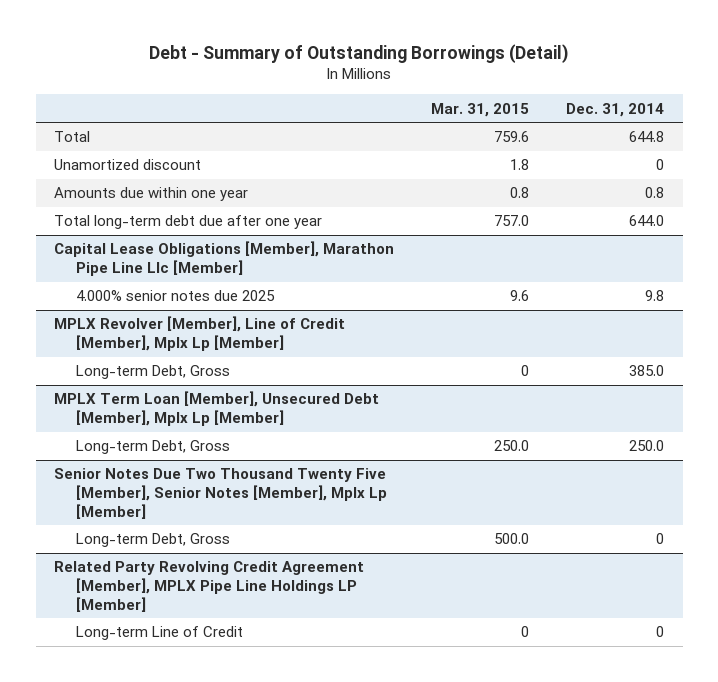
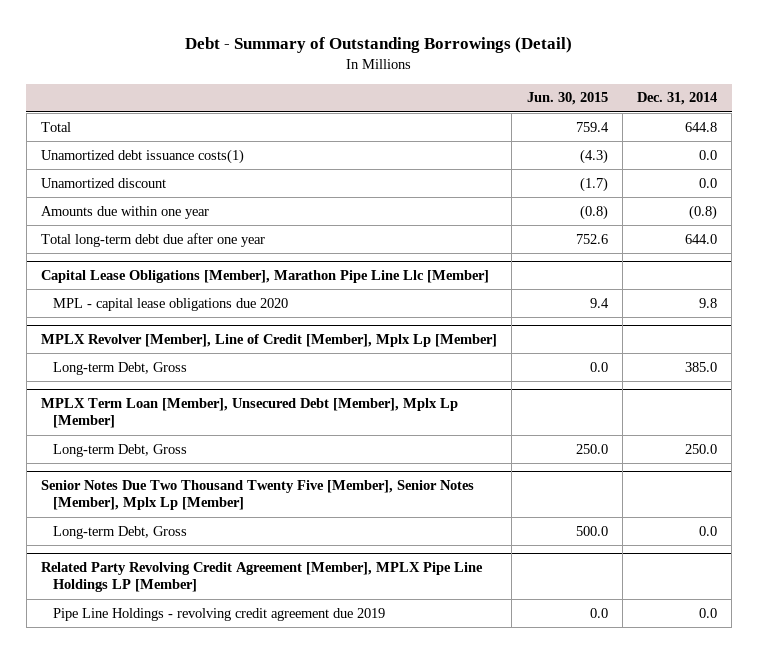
- | Mar. 31, 2015 | Dec. 31, 2014
+ | Jun. 30, 2015 | Dec. 31, 2014
- Unamortized discount | 1.8 | 0
- Amounts due within one year | 0.8 | 0.8
+ Unamortized debt issuance costs(1) | (4.3) | 0.0
+ Unamortized discount | (1.7) | 0.0
+ Amounts due within one year | (0.8) | (0.8)
@ Capital Lease Obligations [Member], Marathon Pipe Line Llc [Member]
- 4.000% senior notes due 2025 | 9.6 | 9.8
+ MPL - capital lease obligations due 2020 | 9.4 | 9.8
@ Senior Notes Due Two Thousand Twenty Five [Member], Senior Notes [Member], Mplx Lp [Member]
- Long-term Debt, Gross | 500.0 | 0
+ Long-term Debt, Gross | 500.0 | 0.0
@ Related Party Revolving Credit Agreement [Member], MPLX Pipe Line Holdings LP [Member]
- Long-term Line of Credit | 0 | 0
+ Pipe Line Holdings - revolving credit agreement due 2019 | 0.0 | 0.0

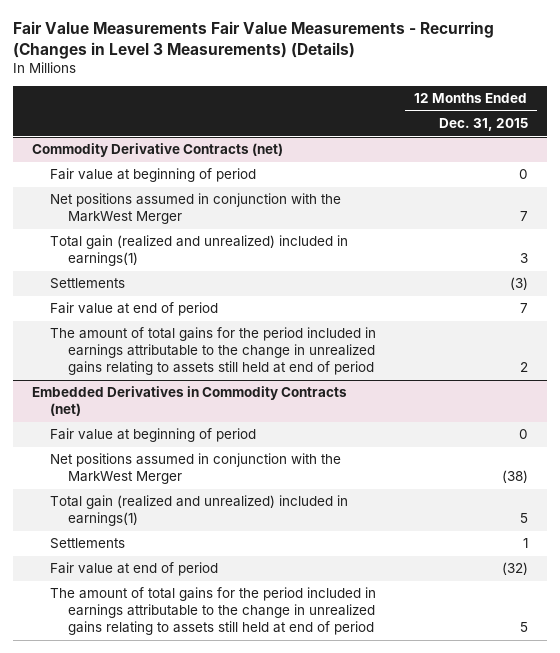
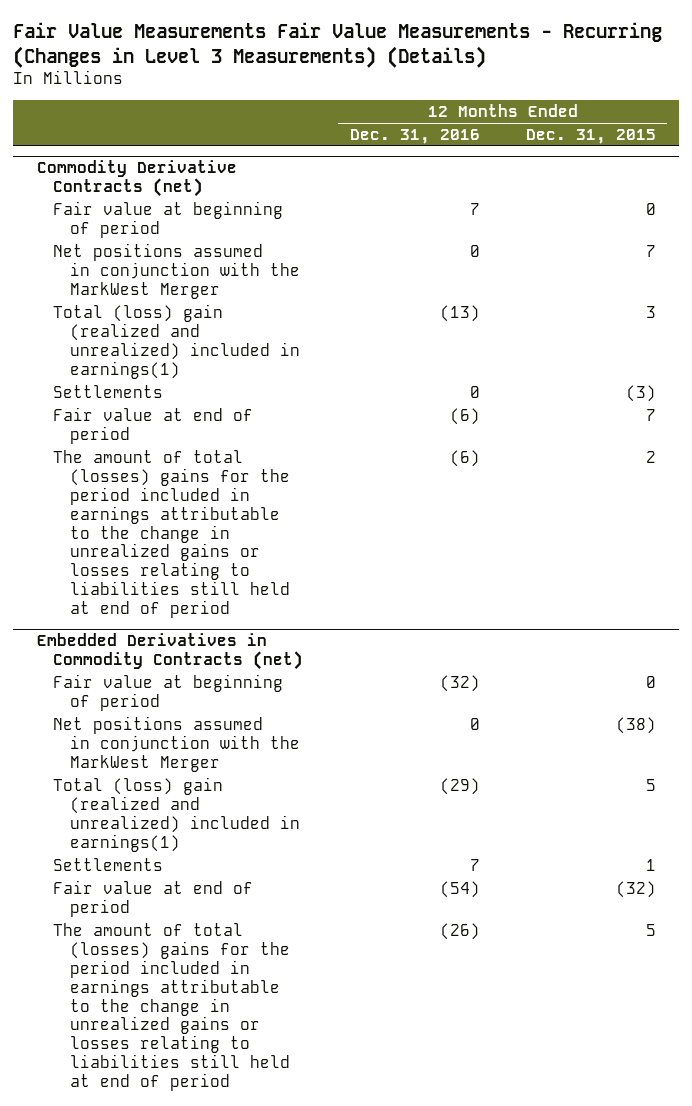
- | 12 Months Ended Dec. 31, 2015
+ | 12 Months Ended Dec. 31, 2016 | 12 Months Ended Dec. 31, 2015
@ Commodity Derivative Contracts (net)
- Total gain (realized and unrealized) included in earnings(1) | 3
+ Total (loss) gain (realized and unrealized) included in earnings(1) | (13) | 3
- The amount of total gains for the period included in earnings attributable to the change in unrealized gains relating to assets still held at end of period | 2
+ The amount of total (losses) gains for the period included in earnings attributable to the change in unrealized gains or losses relating to liabilities still held at end of period | (6) | 2
@ Embedded Derivatives in Commodity Contracts (net)
- Total gain (realized and unrealized) included in earnings(1) | 5
+ Total (loss) gain (realized and unrealized) included in earnings(1) | (29) | 5
- The amount of total gains for the period included in earnings attributable to the change in unrealized gains relating to assets still held at end of period | 5
+ The amount of total (losses) gains for the period included in earnings attributable to the change in unrealized gains or losses relating to liabilities still held at end of period | (26) | 5

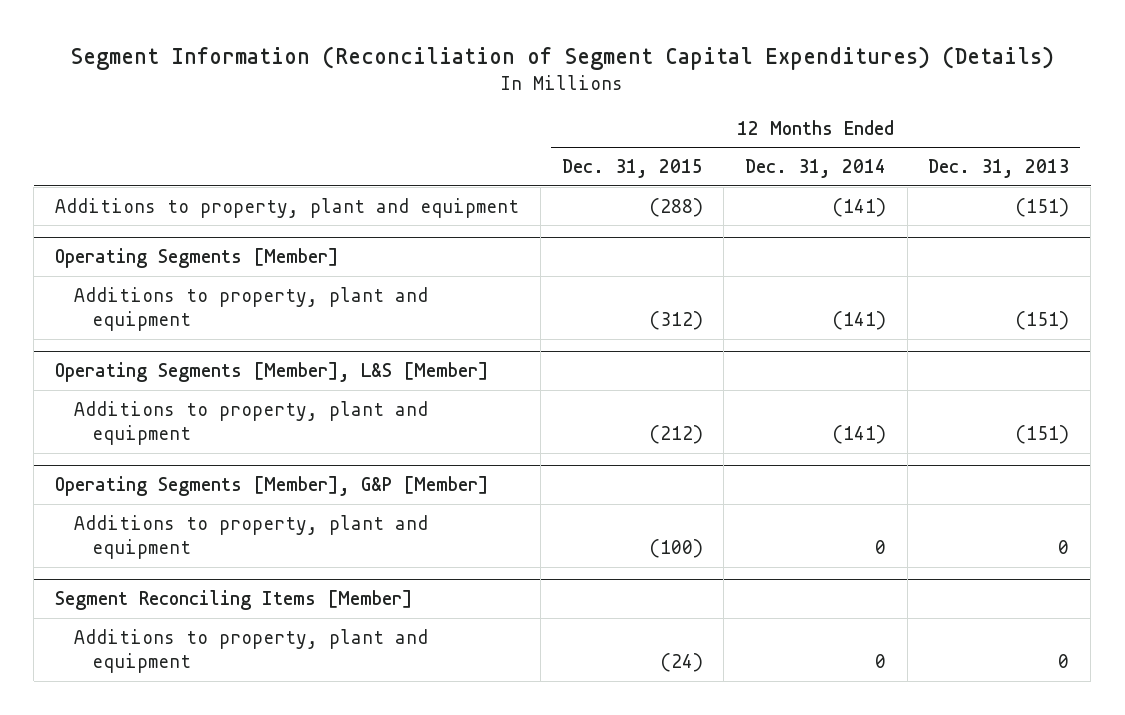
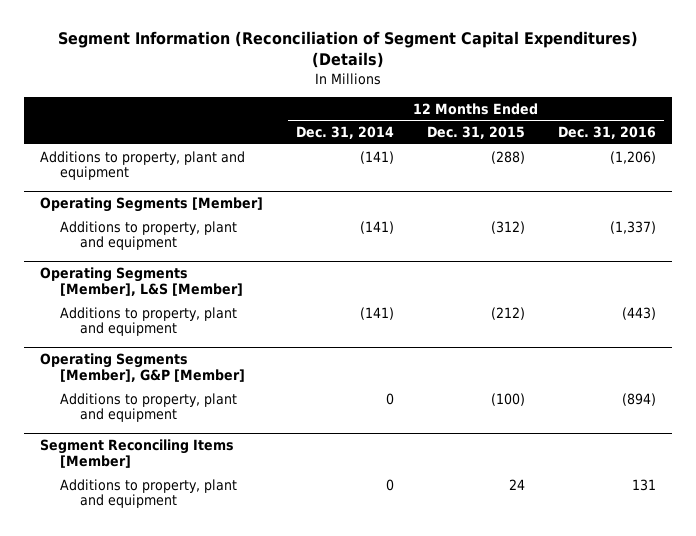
- | 12 Months Ended Dec. 31, 2015 | 12 Months Ended Dec. 31, 2014 | 12 Months Ended Dec. 31, 2013
+ | 12 Months Ended Dec. 31, 2014 | 12 Months Ended Dec. 31, 2015 | 12 Months Ended Dec. 31, 2016
@ Segment Reconciling Items [Member]
- Additions to property, plant and equipment | (24) | 0 | 0
+ Additions to property, plant and equipment | 0 | 24 | 131

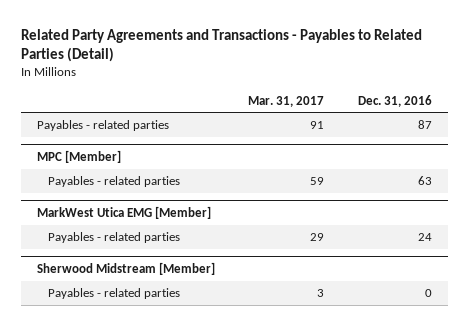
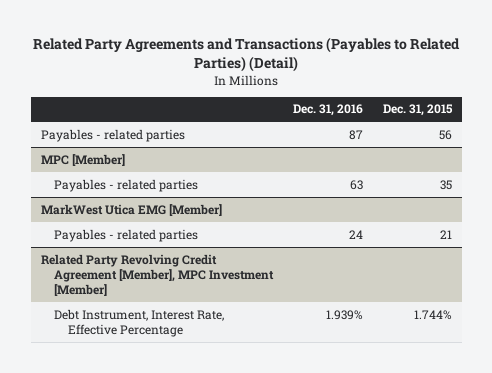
- Related Party Agreements and Transactions - Payables to Related Parties (Detail)
+ Related Party Agreements and Transactions (Payables to Related Parties) (Detail)
- | Mar. 31, 2017 | Dec. 31, 2016
+ | Dec. 31, 2016 | Dec. 31, 2015
- Sherwood Midstream [Member]
- Payables - related parties | 3 | 0
+ Related Party Revolving Credit Agreement [Member], MPC Investment [Member]
+ Debt Instrument, Interest Rate, Effective Percentage | 1.939% | 1.744%

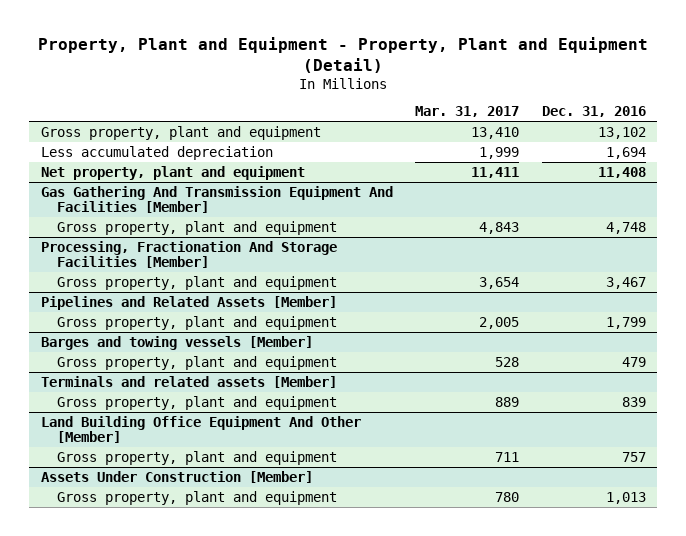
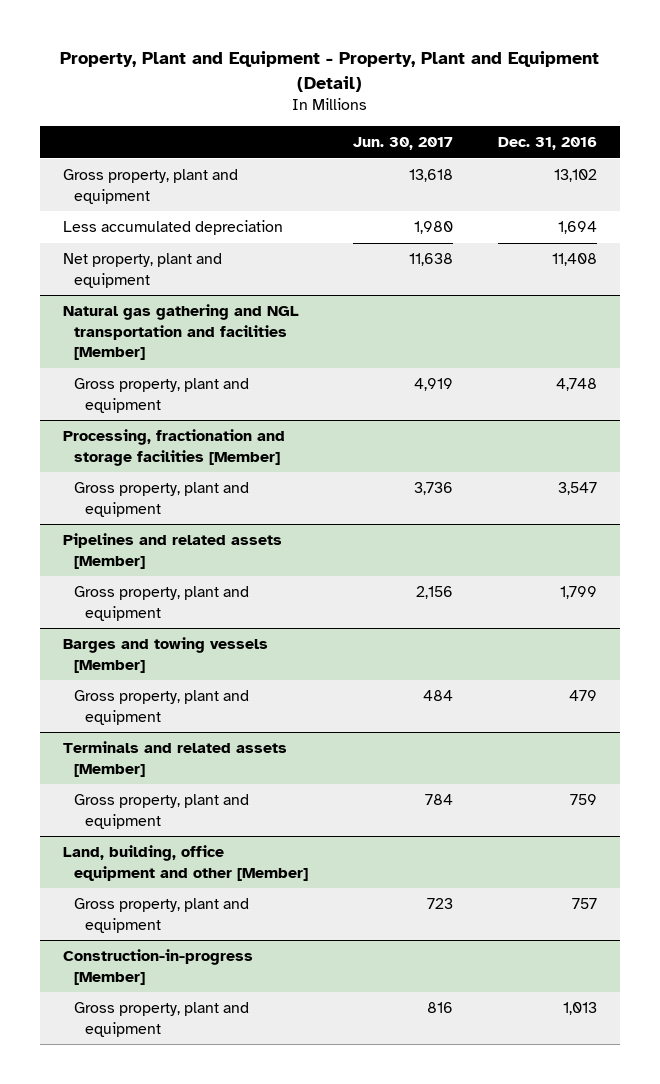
- | Mar. 31, 2017 | Dec. 31, 2016
+ | Jun. 30, 2017 | Dec. 31, 2016
- Gas Gathering And Transmission Equipment And Facilities [Member]
+ Natural gas gathering and NGL transportation and facilities [Member]
- Processing, Fractionation And Storage Facilities [Member]
- Gross property, plant and equipment | 3,654 | 3,467
- Pipelines and Related Assets [Member]
+ Processing, fractionation and storage facilities [Member]
+ Gross property, plant and equipment | 3,736 | 3,547
+ Pipelines and related assets [Member]
@ Terminals and related assets [Member]
- Gross property, plant and equipment | 889 | 839
- Land Building Office Equipment And Other [Member]
@ Terminals and related assets [Member]
+ Gross property, plant and equipment | 784 | 759
+ Land, building, office equipment and other [Member]
- Assets Under Construction [Member]
+ Construction-in-progress [Member]

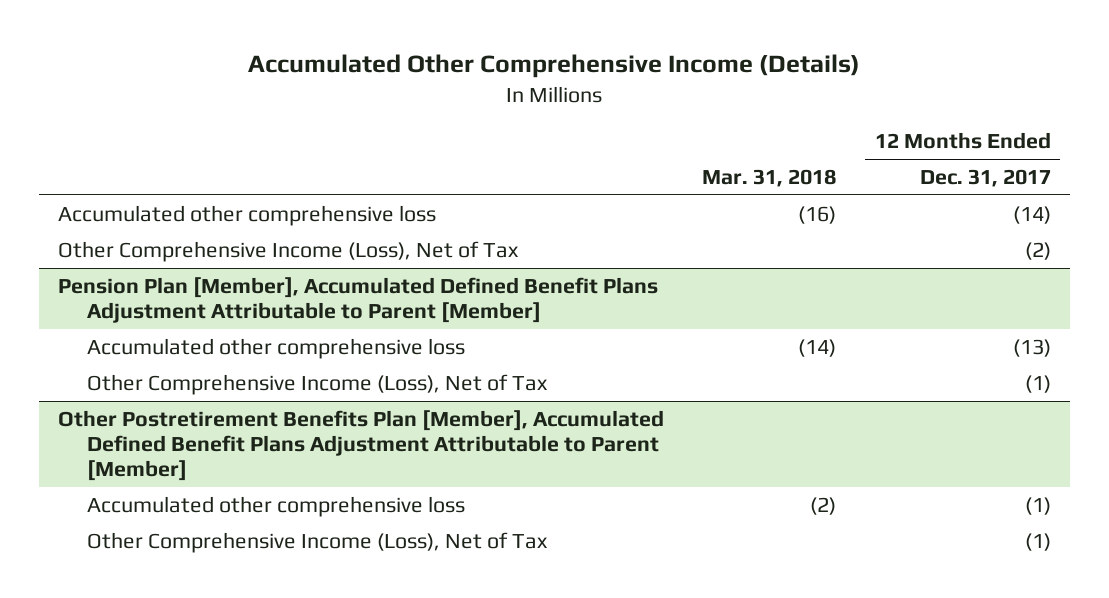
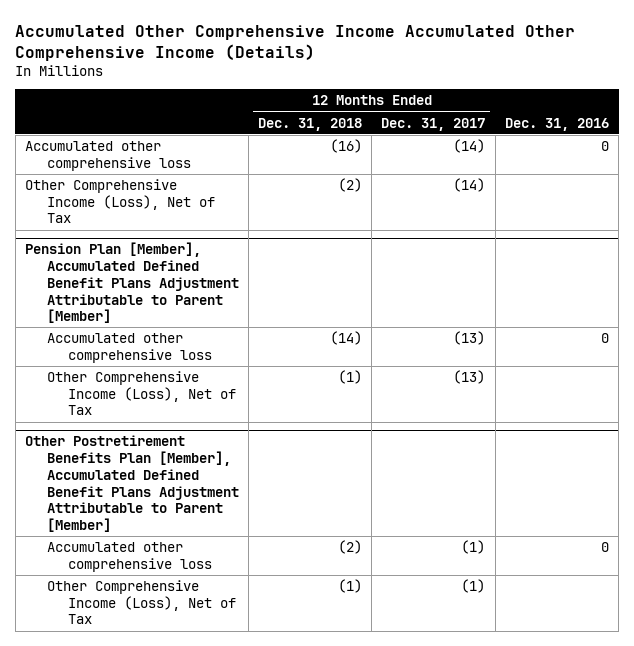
- Accumulated Other Comprehensive Income (Details)
+ Accumulated Other Comprehensive Income Accumulated Other Comprehensive Income (Details)
- | Mar. 31, 2018 | 12 Months Ended Dec. 31, 2017
+ | 12 Months Ended Dec. 31, 2018 | 12 Months Ended Dec. 31, 2017 | Dec. 31, 2016
- Other Comprehensive Income (Loss), Net of Tax | | (2)
+ Other Comprehensive Income (Loss), Net of Tax | (2) | (14) |
@ Pension Plan [Member], Accumulated Defined Benefit Plans Adjustment Attributable to Parent [Member]
- Other Comprehensive Income (Loss), Net of Tax | | (1)
+ Other Comprehensive Income (Loss), Net of Tax | (1) | (13) |

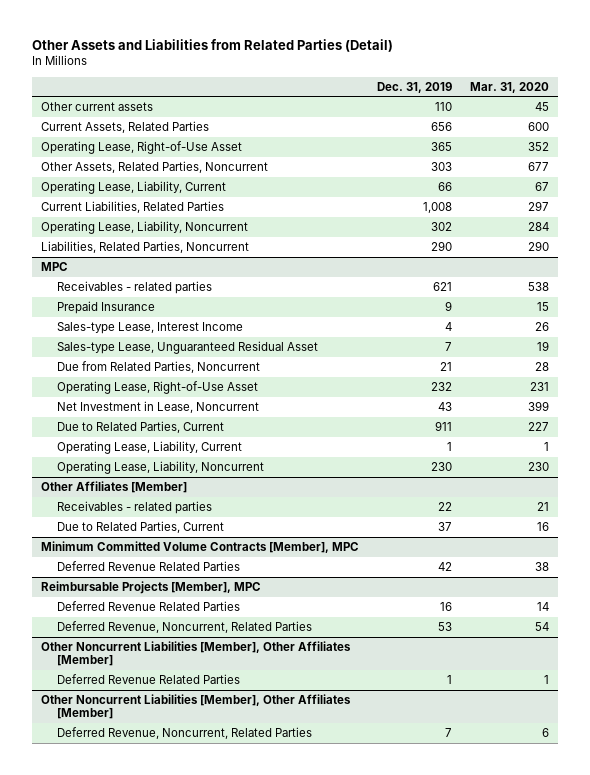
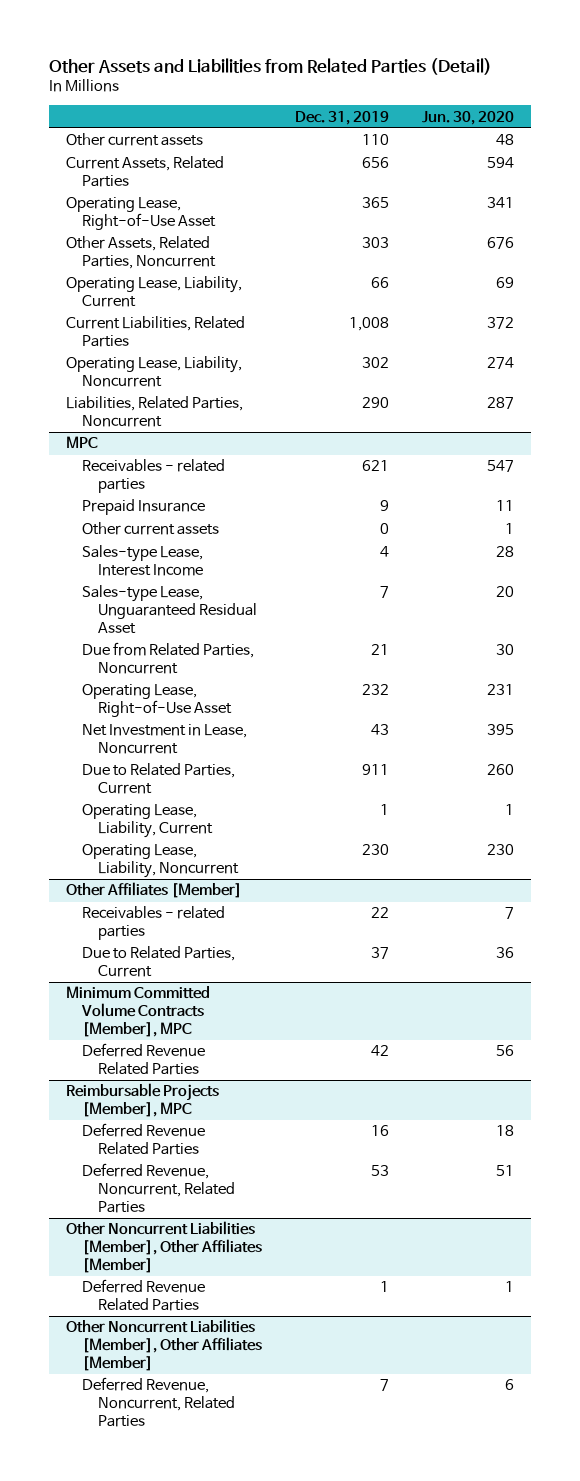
- | Dec. 31, 2019 | Mar. 31, 2020
+ | Dec. 31, 2019 | Jun. 30, 2020
@ MPC
+ Other current assets | 0 | 1

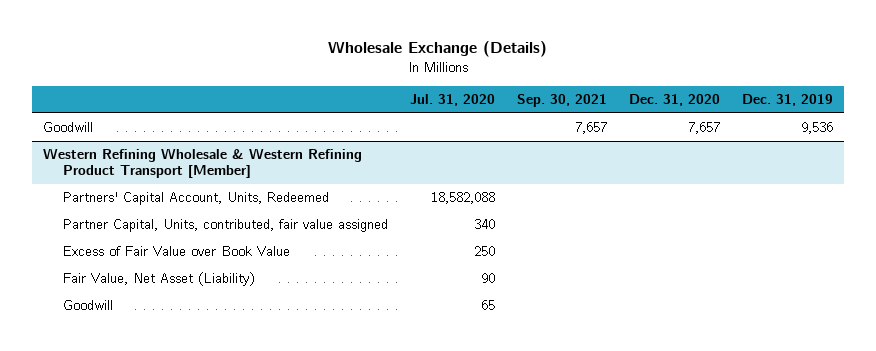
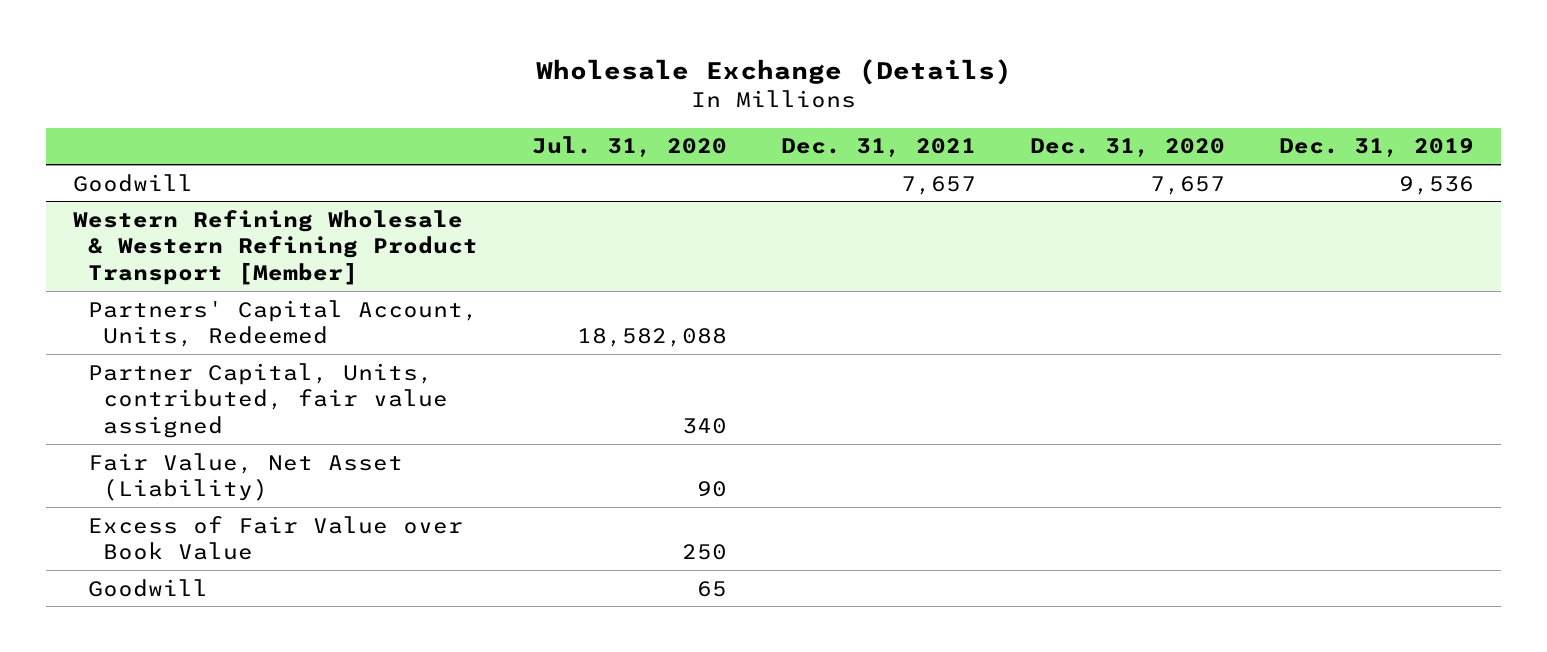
- | Jul. 31, 2020 | Sep. 30, 2021 | Dec. 31, 2020 | Dec. 31, 2019
+ | Jul. 31, 2020 | Dec. 31, 2021 | Dec. 31, 2020 | Dec. 31, 2019
@ Western Refining Wholesale & Western Refining Product Transport [Member]
moved down: Excess of Fair Value over Book Value | 250 | | |

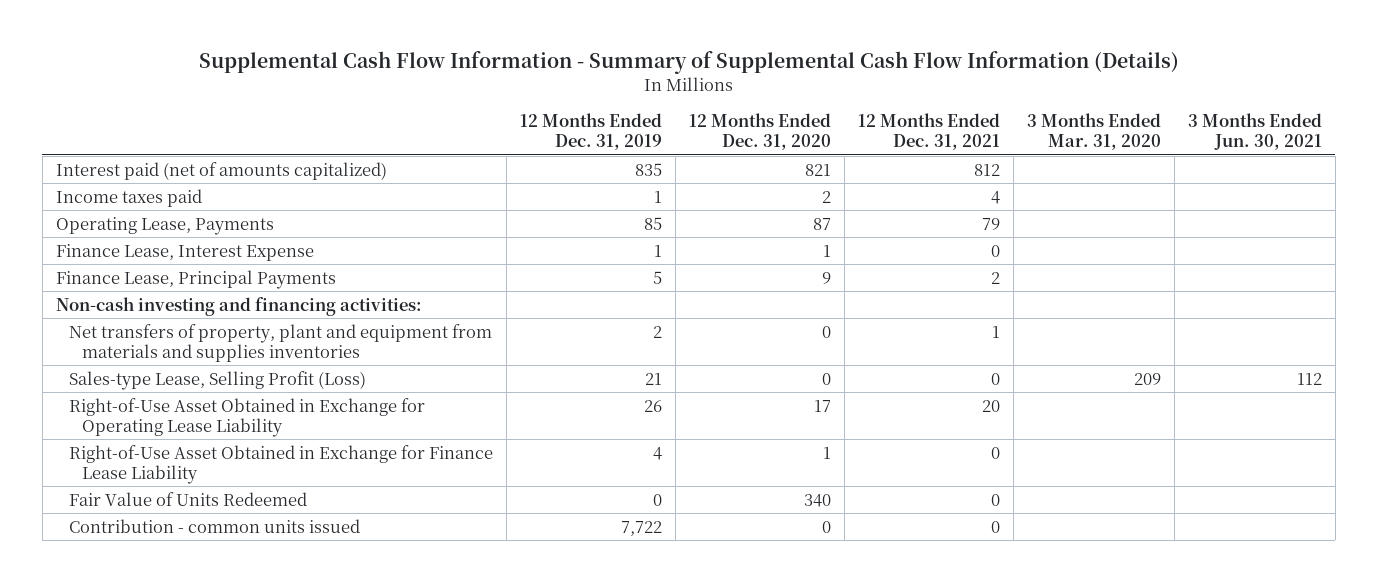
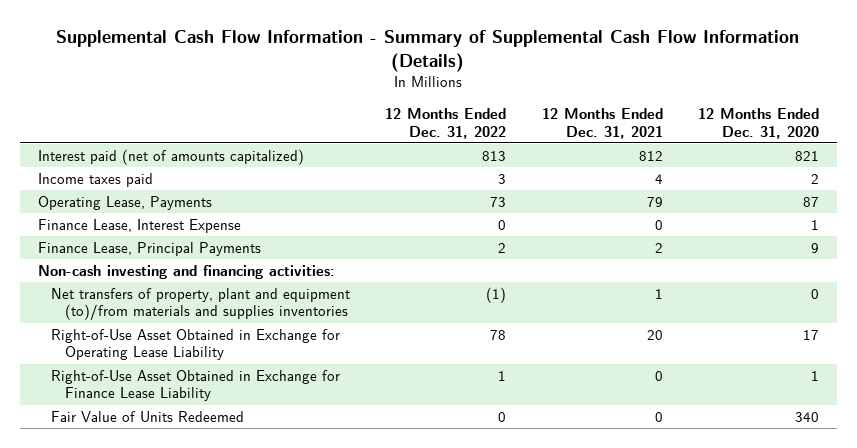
- | 12 Months Ended Dec. 31, 2019 | 12 Months Ended Dec. 31, 2020 | 12 Months Ended Dec. 31, 2021 | 3 Months Ended Mar. 31, 2020 | 3 Months Ended Jun. 30, 2021
+ | 12 Months Ended Dec. 31, 2022 | 12 Months Ended Dec. 31, 2021 | 12 Months Ended Dec. 31, 2020
- Net transfers of property, plant and equipment from materials and supplies inventories | 2 | 0 | 1 | |
- Sales-type Lease, Selling Profit (Loss) | 21 | 0 | 0 | 209 | 112
+ Net transfers of property, plant and equipment (to)/from materials and supplies inventories | (1) | 1 | 0
- Contribution - common units issued | 7,722 | 0 | 0 | |

